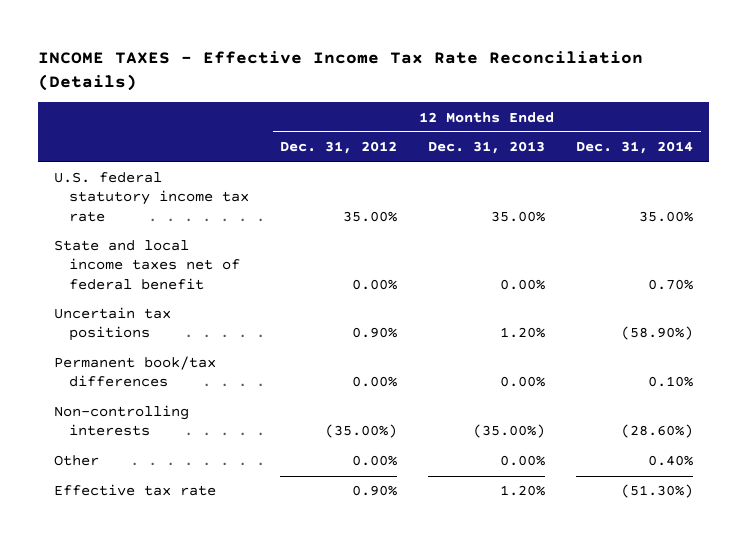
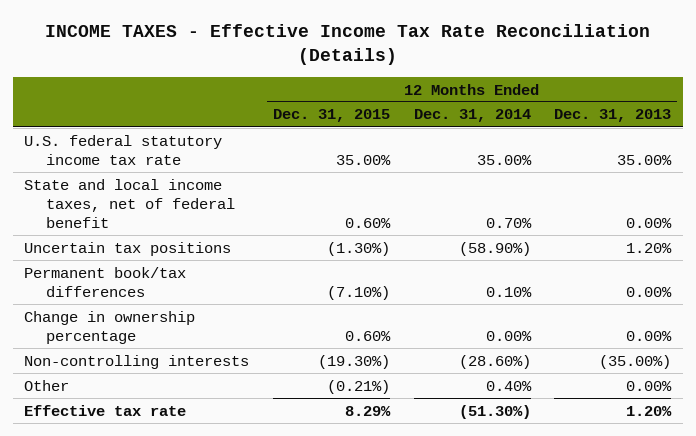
- | 12 Months Ended Dec. 31, 2012 | 12 Months Ended Dec. 31, 2013 | 12 Months Ended Dec. 31, 2014
+ | 12 Months Ended Dec. 31, 2015 | 12 Months Ended Dec. 31, 2014 | 12 Months Ended Dec. 31, 2013
- State and local income taxes net of federal benefit | 0.00% | 0.00% | 0.70%
+ State and local income taxes, net of federal benefit | 0.60% | 0.70% | 0.00%
+ Change in ownership percentage | 0.60% | 0.00% | 0.00%

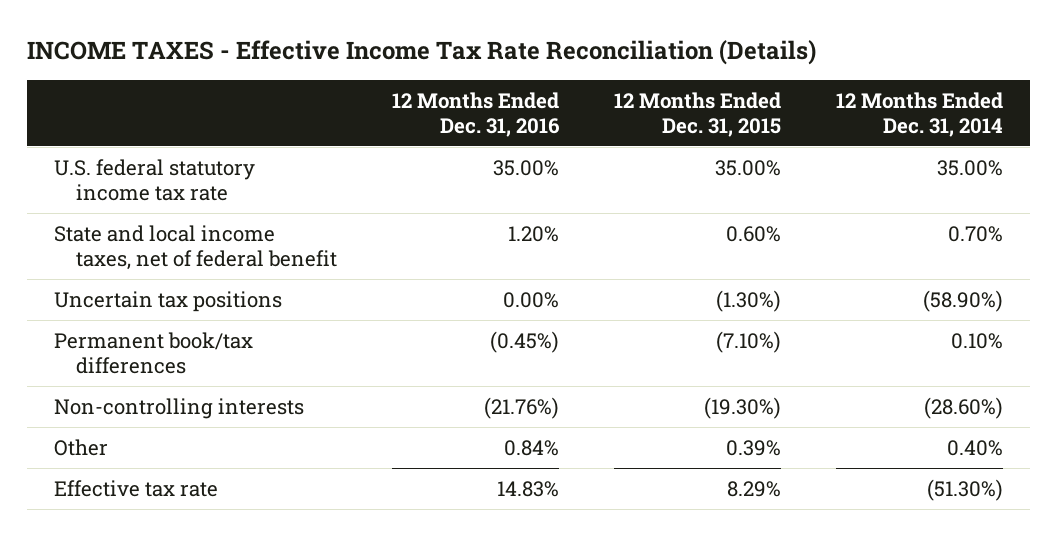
- | 12 Months Ended Dec. 31, 2015 | 12 Months Ended Dec. 31, 2014 | 12 Months Ended Dec. 31, 2013
+ | 12 Months Ended Dec. 31, 2016 | 12 Months Ended Dec. 31, 2015 | 12 Months Ended Dec. 31, 2014
- Change in ownership percentage | 0.60% | 0.00% | 0.00%
- Other | (0.21%) | 0.40% | 0.00%
+ Other | 0.84% | 0.39% | 0.40%

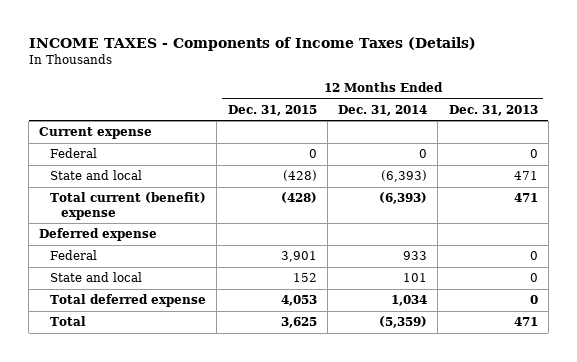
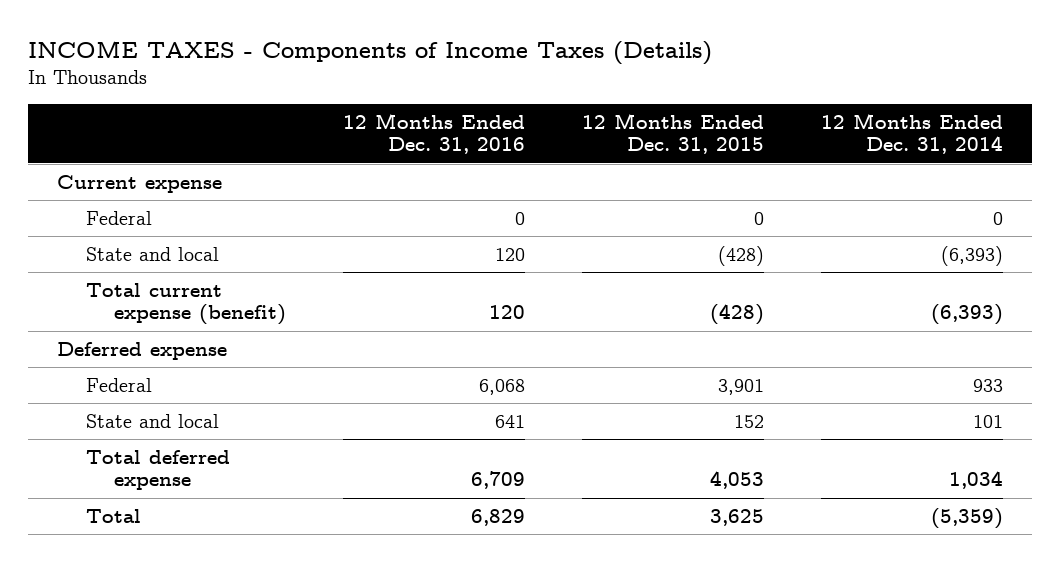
- | 12 Months Ended Dec. 31, 2015 | 12 Months Ended Dec. 31, 2014 | 12 Months Ended Dec. 31, 2013
+ | 12 Months Ended Dec. 31, 2016 | 12 Months Ended Dec. 31, 2015 | 12 Months Ended Dec. 31, 2014
- Total current (benefit) expense | (428) | (6,393) | 471
+ Total current expense (benefit) | 120 | (428) | (6,393)

